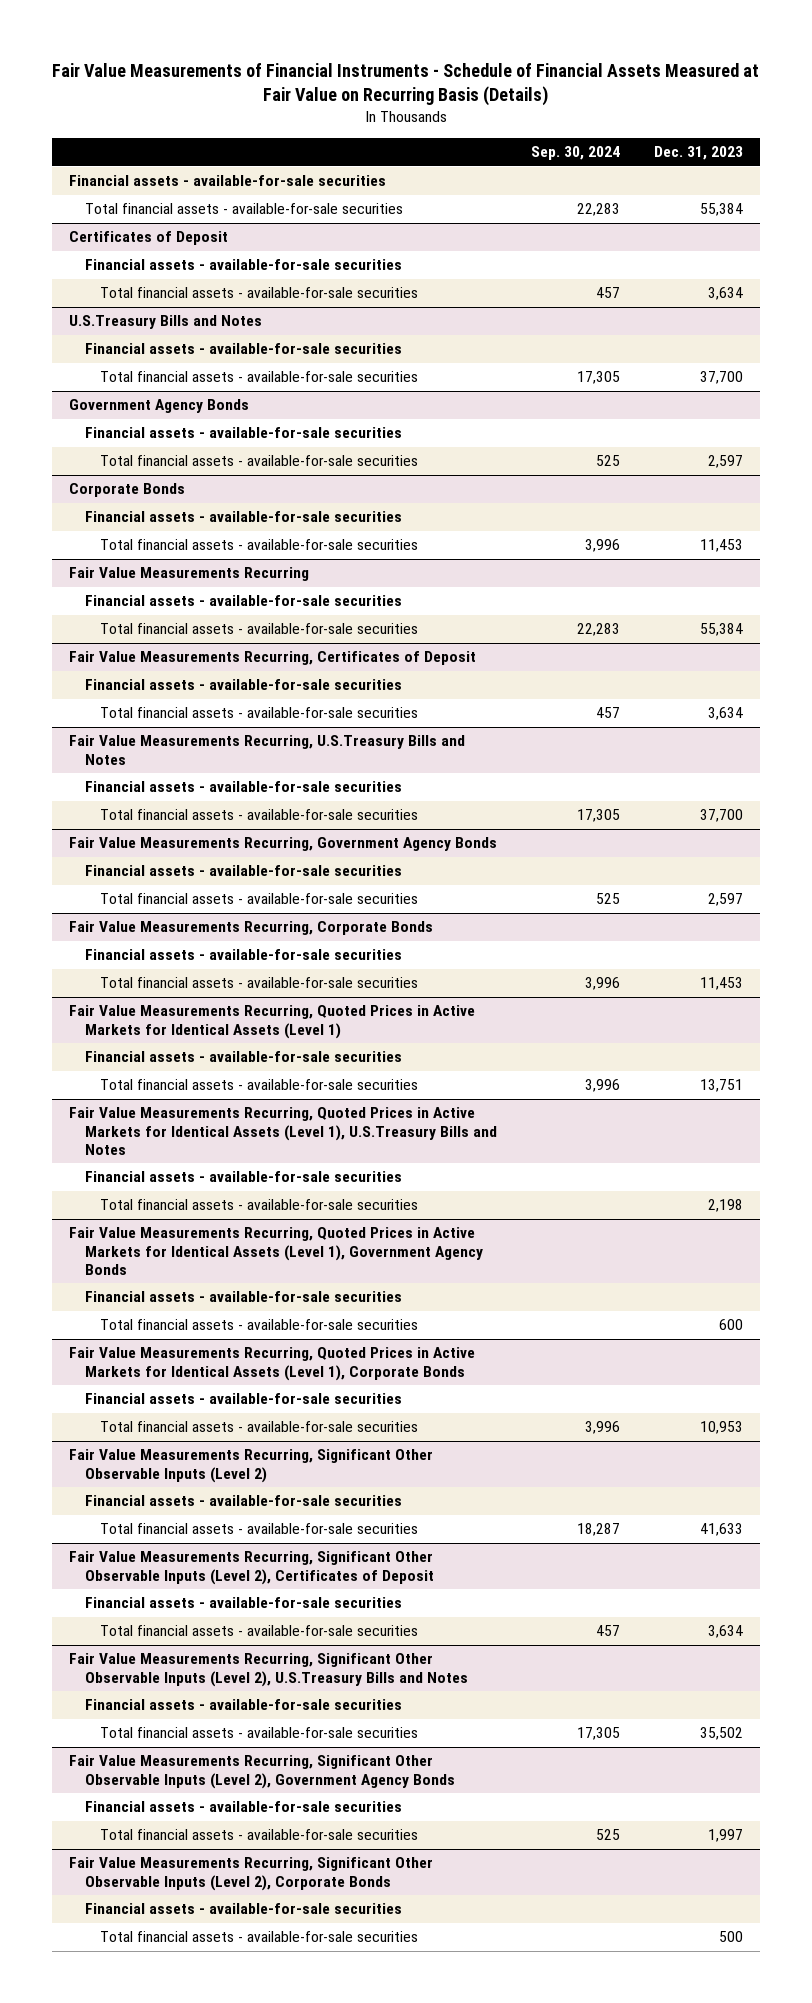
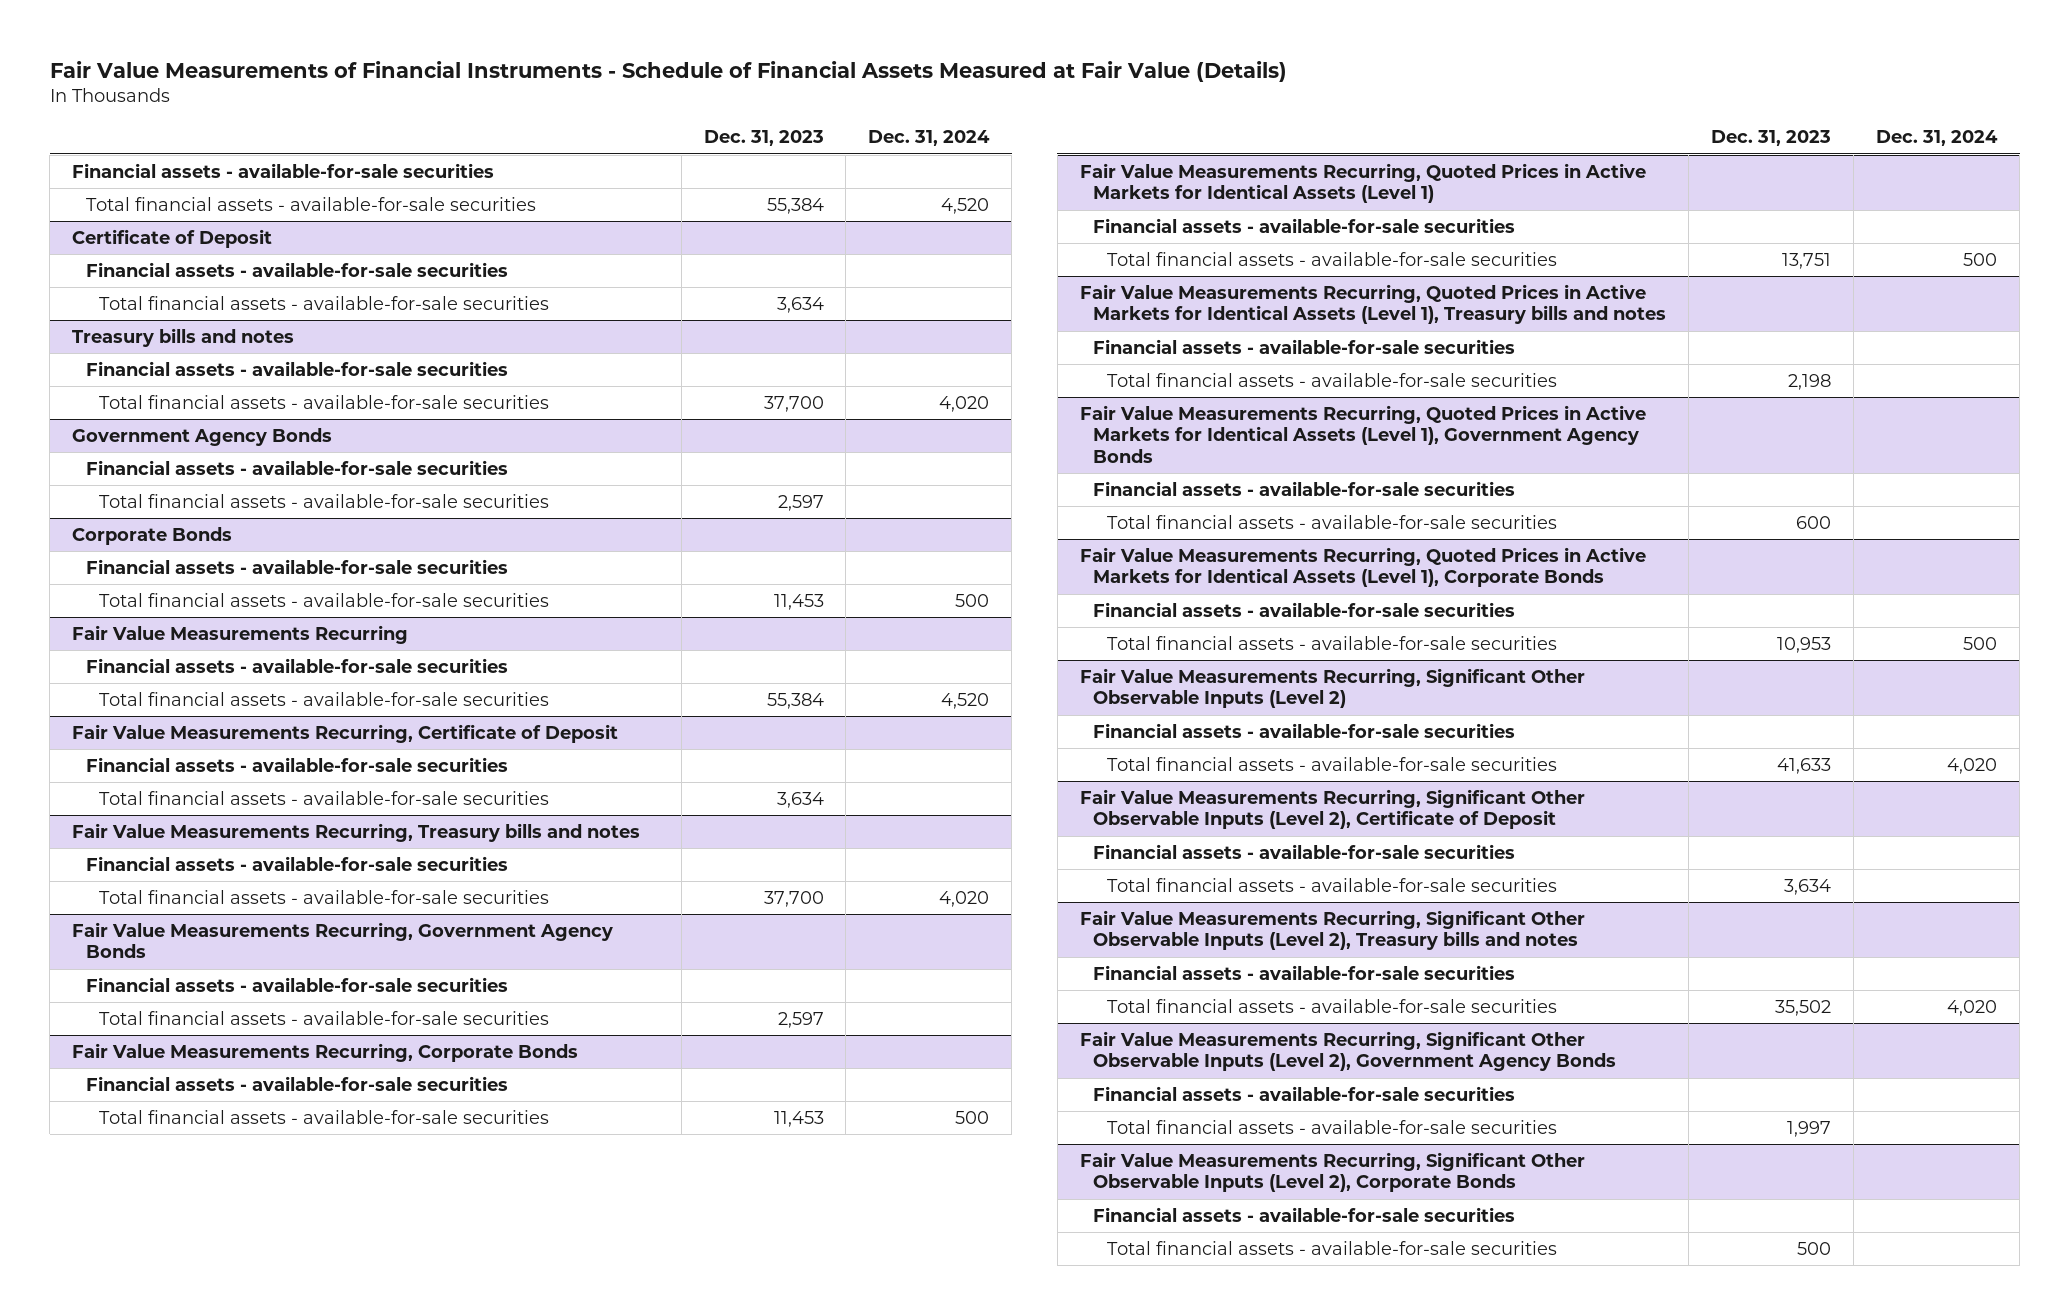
- Fair Value Measurements of Financial Instruments - Schedule of Financial Assets Measured at Fair Value on Recurring Basis (Details)
+ Fair Value Measurements of Financial Instruments - Schedule of Financial Assets Measured at Fair Value (Details)
- | Sep. 30, 2024 | Dec. 31, 2023
+ | Dec. 31, 2023 | Dec. 31, 2024
- Certificates of Deposit
+ Certificate of Deposit
- U.S.Treasury Bills and Notes
+ Treasury bills and notes
- Fair Value Measurements Recurring, Certificates of Deposit
+ Fair Value Measurements Recurring, Certificate of Deposit
- Fair Value Measurements Recurring, U.S.Treasury Bills and Notes
+ Fair Value Measurements Recurring, Treasury bills and notes
- Fair Value Measurements Recurring, Quoted Prices in Active Markets for Identical Assets (Level 1), U.S.Treasury Bills and Notes
+ Fair Value Measurements Recurring, Quoted Prices in Active Markets for Identical Assets (Level 1), Treasury bills and notes
- Fair Value Measurements Recurring, Significant Other Observable Inputs (Level 2), Certificates of Deposit
+ Fair Value Measurements Recurring, Significant Other Observable Inputs (Level 2), Certificate of Deposit
- Fair Value Measurements Recurring, Significant Other Observable Inputs (Level 2), U.S.Treasury Bills and Notes
+ Fair Value Measurements Recurring, Significant Other Observable Inputs (Level 2), Treasury bills and notes

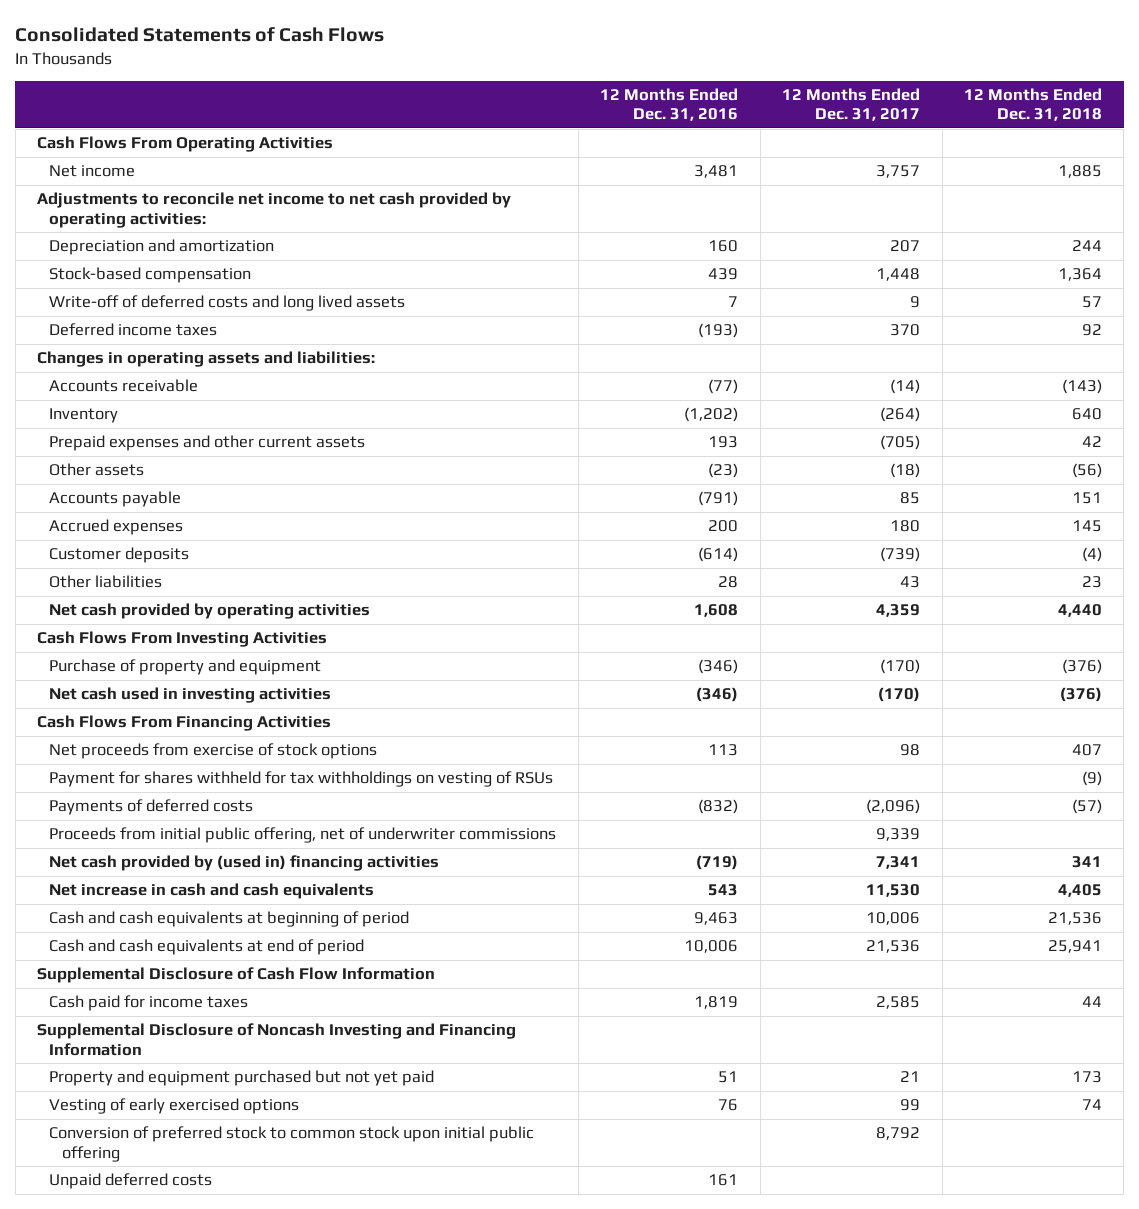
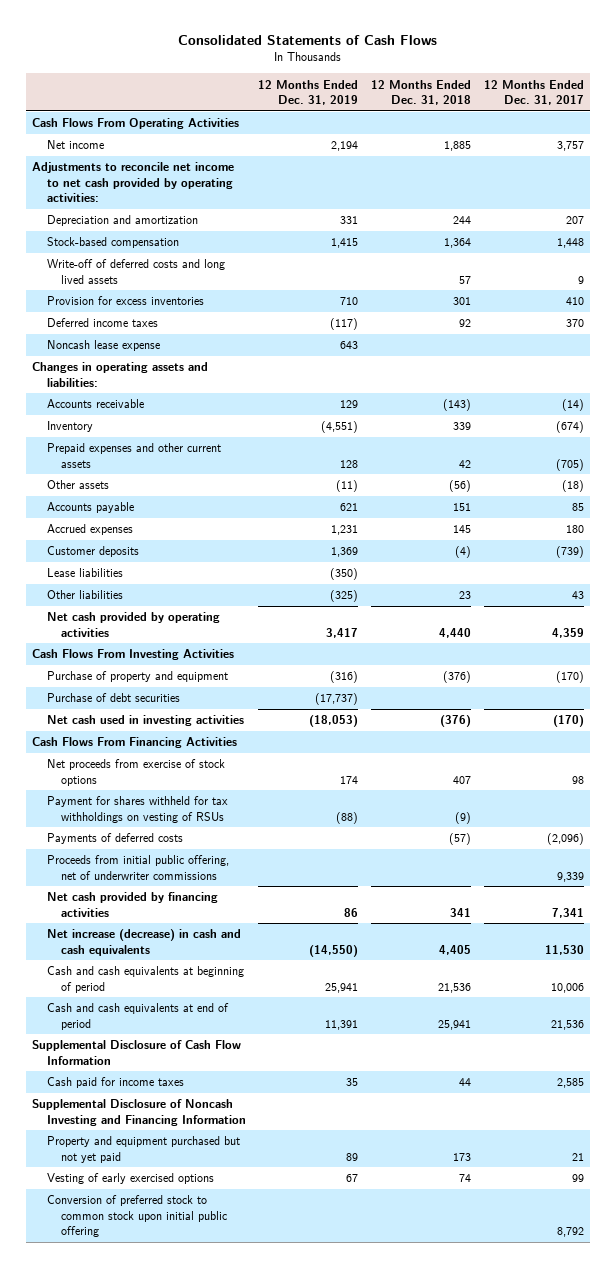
- | 12 Months Ended Dec. 31, 2016 | 12 Months Ended Dec. 31, 2017 | 12 Months Ended Dec. 31, 2018
+ | 12 Months Ended Dec. 31, 2019 | 12 Months Ended Dec. 31, 2018 | 12 Months Ended Dec. 31, 2017
+ Provision for excess inventories | 710 | 301 | 410
+ Noncash lease expense | 643 | |
- Inventory | (1,202) | (264) | 640
+ Inventory | (4,551) | 339 | (674)
+ Lease liabilities | (350) | |
+ Purchase of debt securities | (17,737) | |
- Net cash provided by (used in) financing activities | (719) | 7,341 | 341
- Net increase in cash and cash equivalents | 543 | 11,530 | 4,405
+ Net cash provided by financing activities | 86 | 341 | 7,341
+ Net increase (decrease) in cash and cash equivalents | (14,550) | 4,405 | 11,530
- Unpaid deferred costs | 161 | |

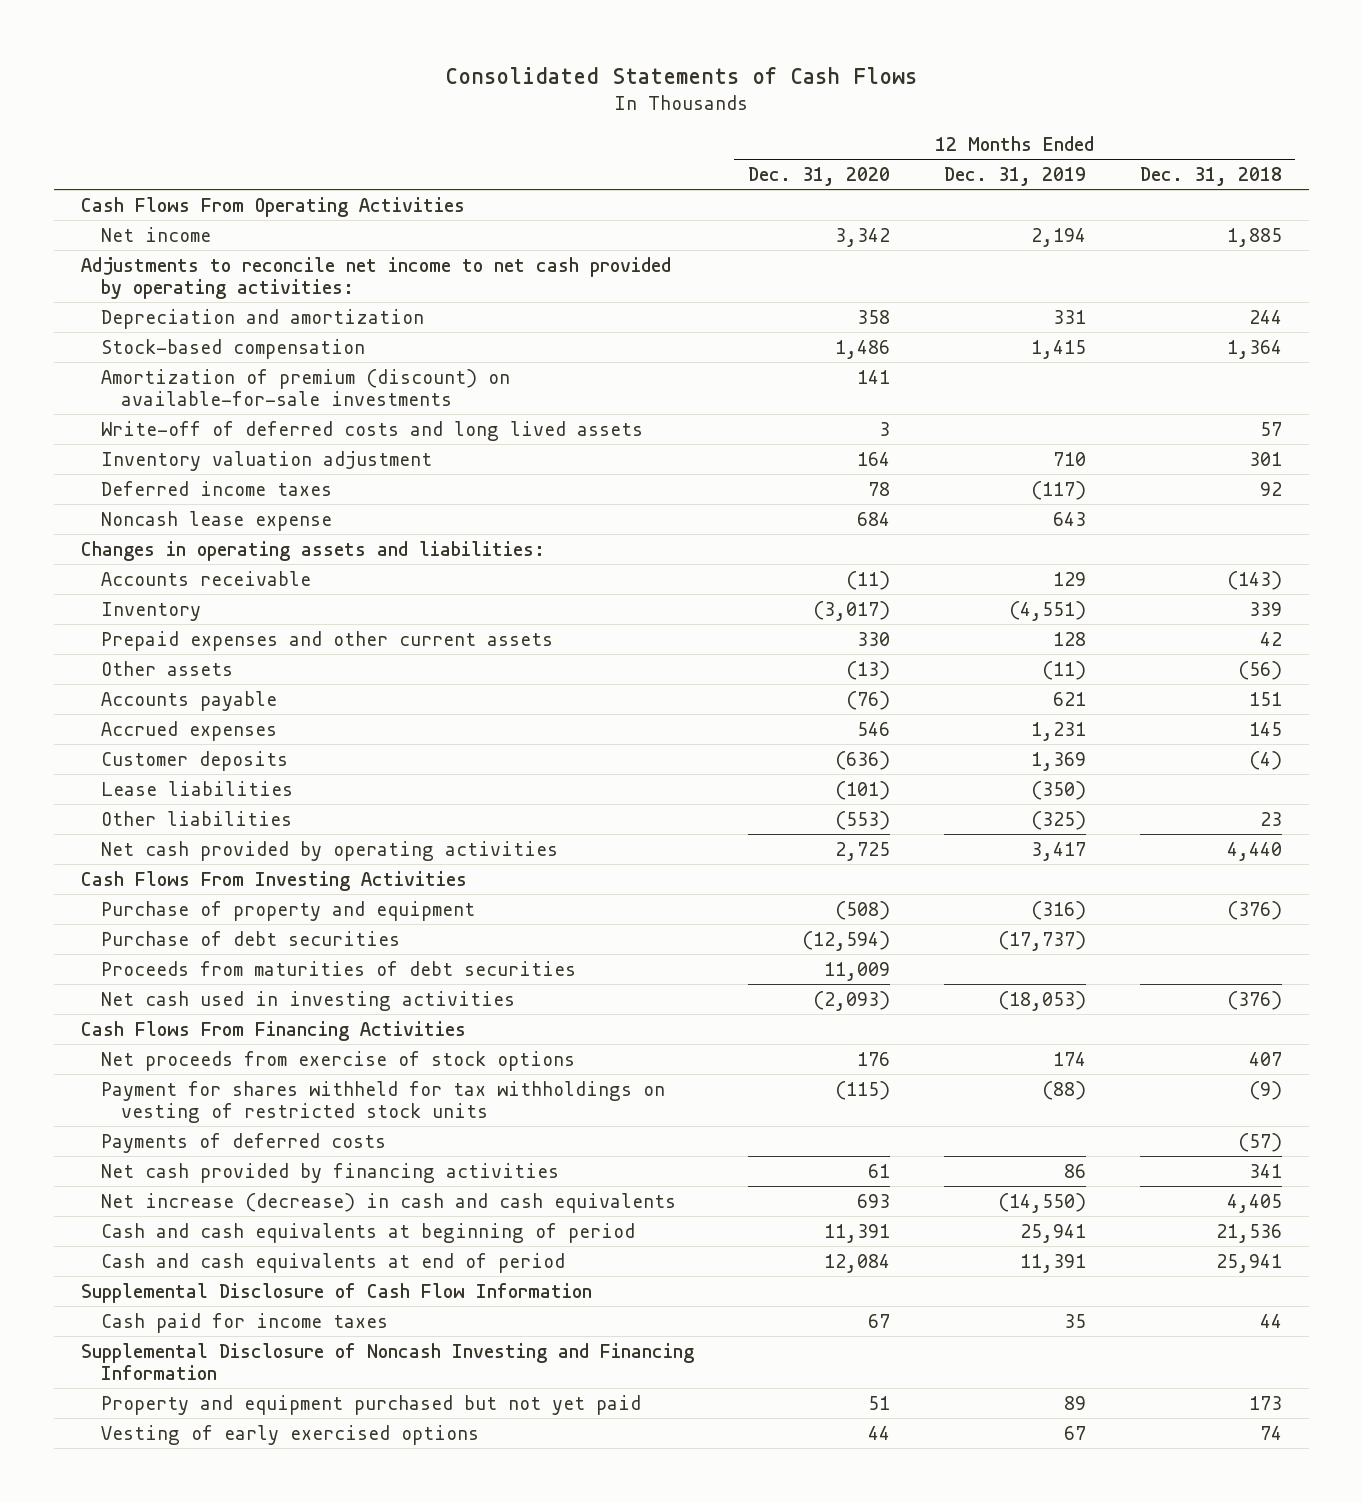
- | 12 Months Ended Dec. 31, 2019 | 12 Months Ended Dec. 31, 2018 | 12 Months Ended Dec. 31, 2017
+ | 12 Months Ended Dec. 31, 2020 | 12 Months Ended Dec. 31, 2019 | 12 Months Ended Dec. 31, 2018
+ Amortization of premium (discount) on available-for-sale investments | 141 | |
- Provision for excess inventories | 710 | 301 | 410
+ Inventory valuation adjustment | 164 | 710 | 301
+ Proceeds from maturities of debt securities | 11,009 | |
- Payment for shares withheld for tax withholdings on vesting of RSUs | (88) | (9) |
+ Payment for shares withheld for tax withholdings on vesting of restricted stock units | (115) | (88) | (9)
- Proceeds from initial public offering, net of underwriter commissions | | | 9,339
- Conversion of preferred stock to common stock upon initial public offering | | | 8,792

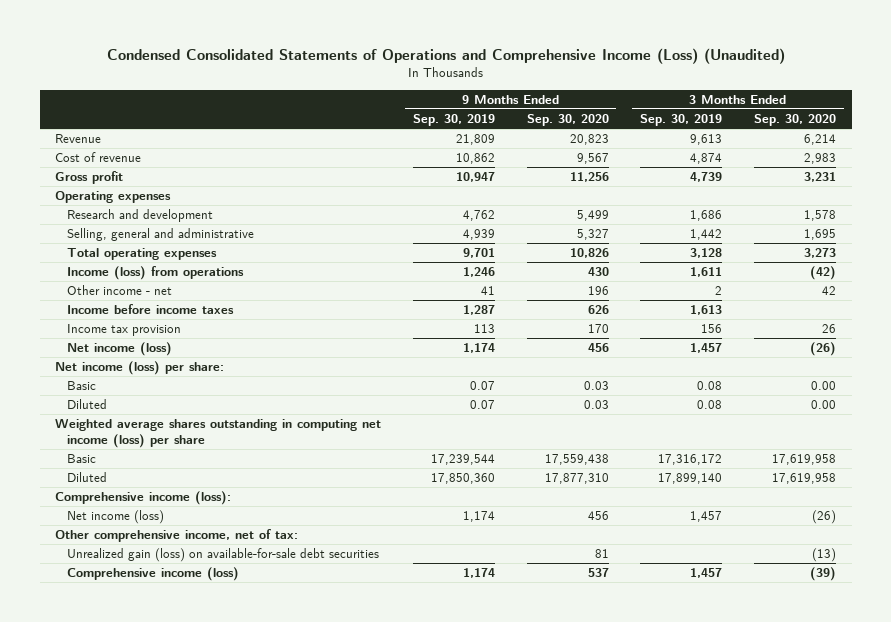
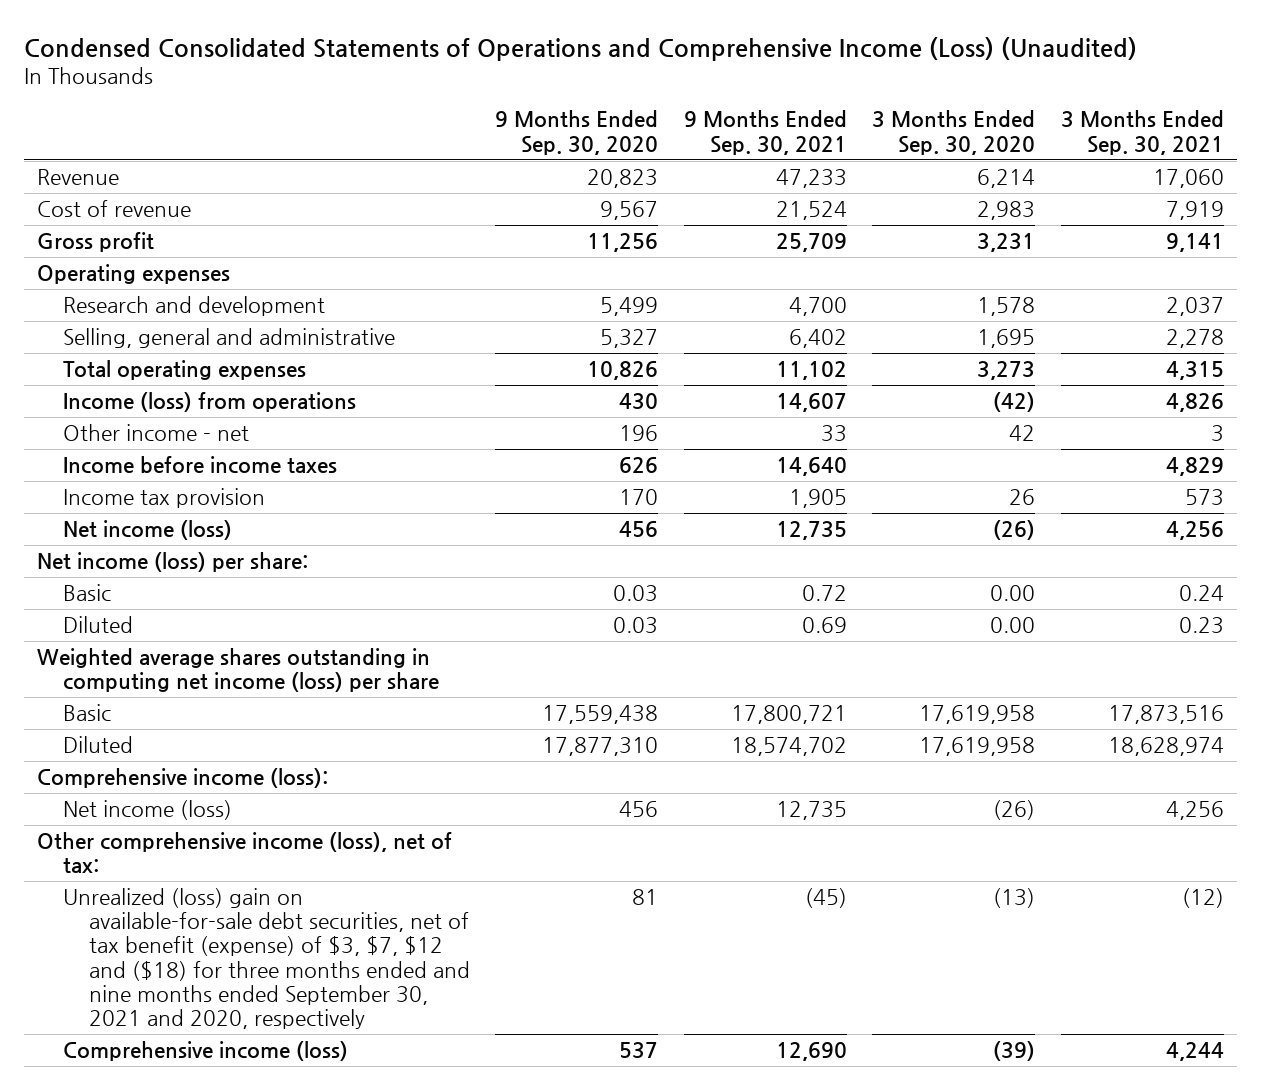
- | 9 Months Ended Sep. 30, 2019 | 9 Months Ended Sep. 30, 2020 | 3 Months Ended Sep. 30, 2019 | 3 Months Ended Sep. 30, 2020
+ | 9 Months Ended Sep. 30, 2020 | 9 Months Ended Sep. 30, 2021 | 3 Months Ended Sep. 30, 2020 | 3 Months Ended Sep. 30, 2021
- Other comprehensive income, net of tax:
- Unrealized gain (loss) on available-for-sale debt securities | | 81 | | (13)
+ Other comprehensive income (loss), net of tax:
+ Unrealized (loss) gain on available-for-sale debt securities, net of tax benefit (expense) of $3, $7, $12 and ($18) for three months ended and nine months ended September 30, 2021 and 2020, respectively | 81 | (45) | (13) | (12)

